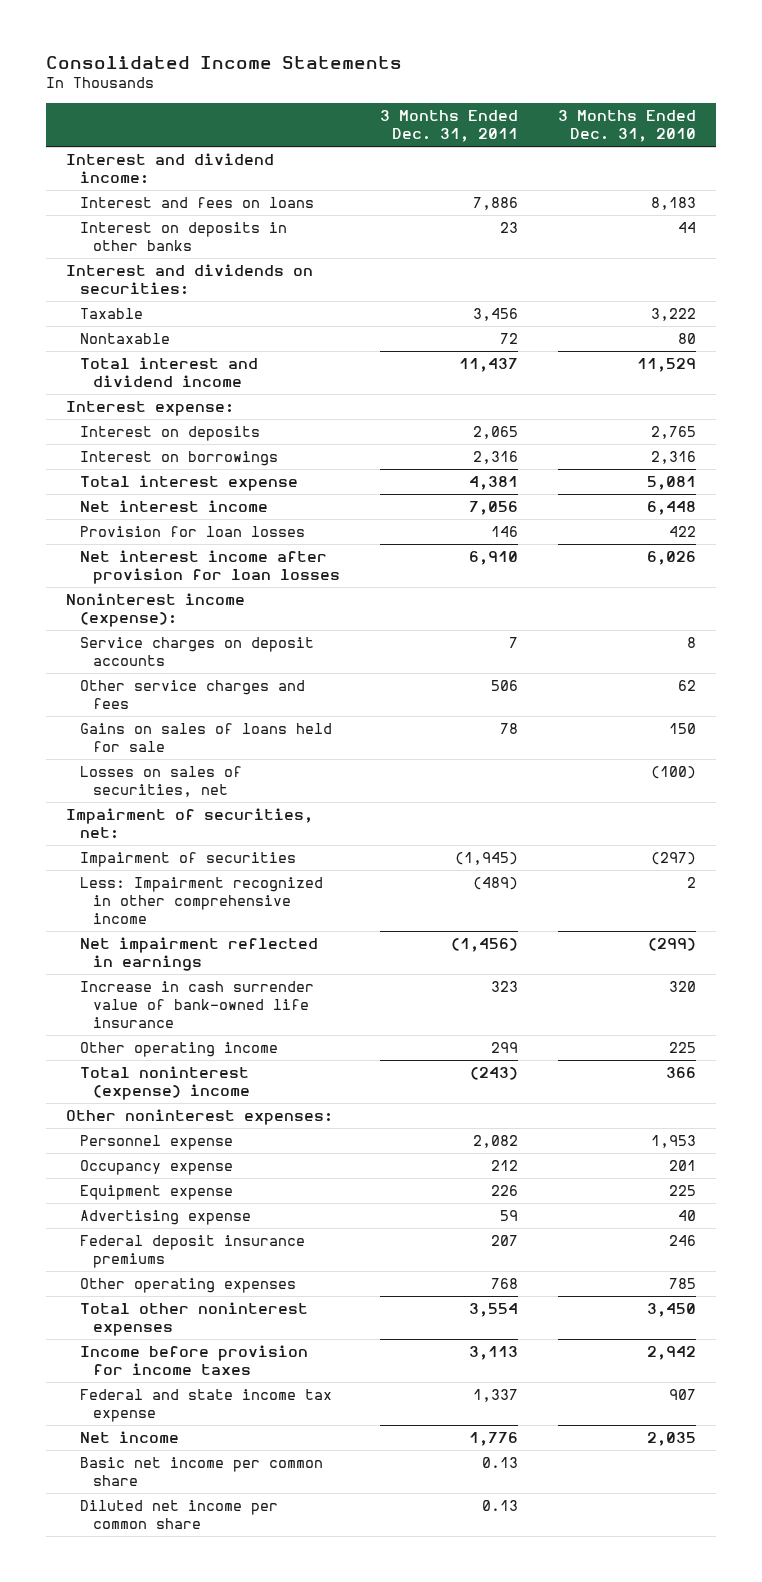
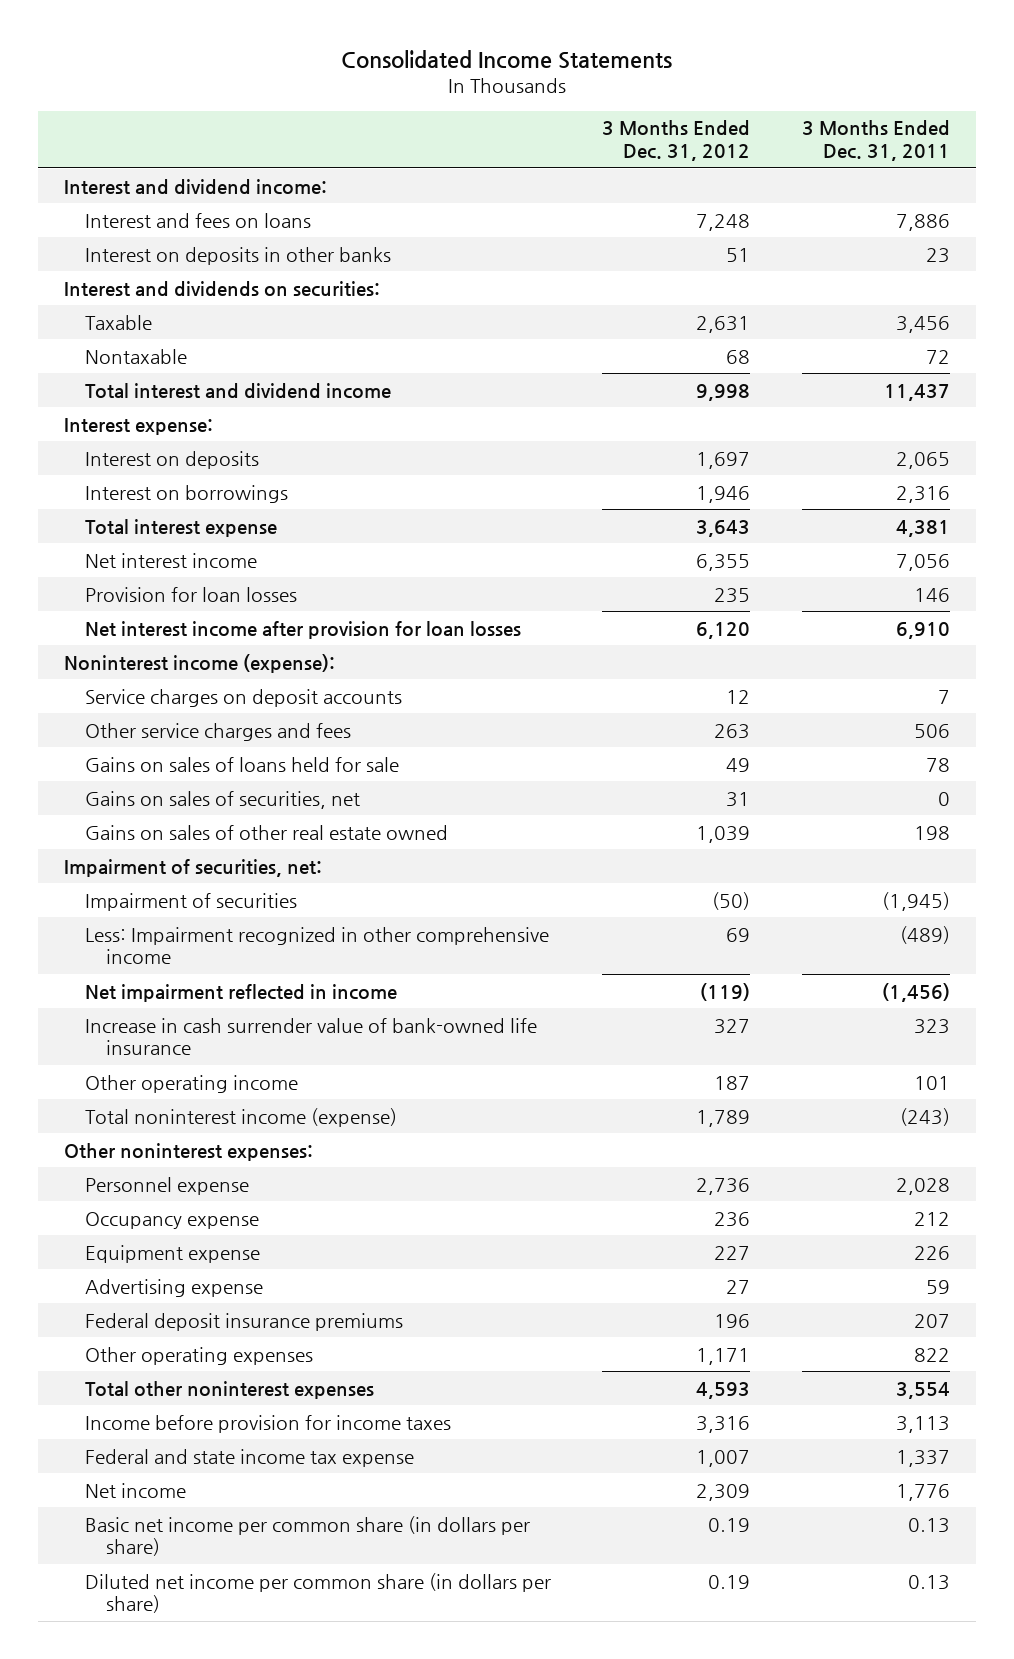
- | 3 Months Ended Dec. 31, 2011 | 3 Months Ended Dec. 31, 2010
+ | 3 Months Ended Dec. 31, 2012 | 3 Months Ended Dec. 31, 2011
- Losses on sales of securities, net | | (100)
+ Gains on sales of securities, net | 31 | 0
+ Gains on sales of other real estate owned | 1,039 | 198
- Net impairment reflected in earnings | (1,456) | (299)
+ Net impairment reflected in income | (119) | (1,456)
- Other operating income | 299 | 225
- Total noninterest (expense) income | (243) | 366
+ Other operating income | 187 | 101
+ Total noninterest income (expense) | 1,789 | (243)
- Personnel expense | 2,082 | 1,953
+ Personnel expense | 2,736 | 2,028
- Other operating expenses | 768 | 785
+ Other operating expenses | 1,171 | 822
- Basic net income per common share | 0.13 |
- Diluted net income per common share | 0.13 |
+ Basic net income per common share (in dollars per share) | 0.19 | 0.13
+ Diluted net income per common share (in dollars per share) | 0.19 | 0.13

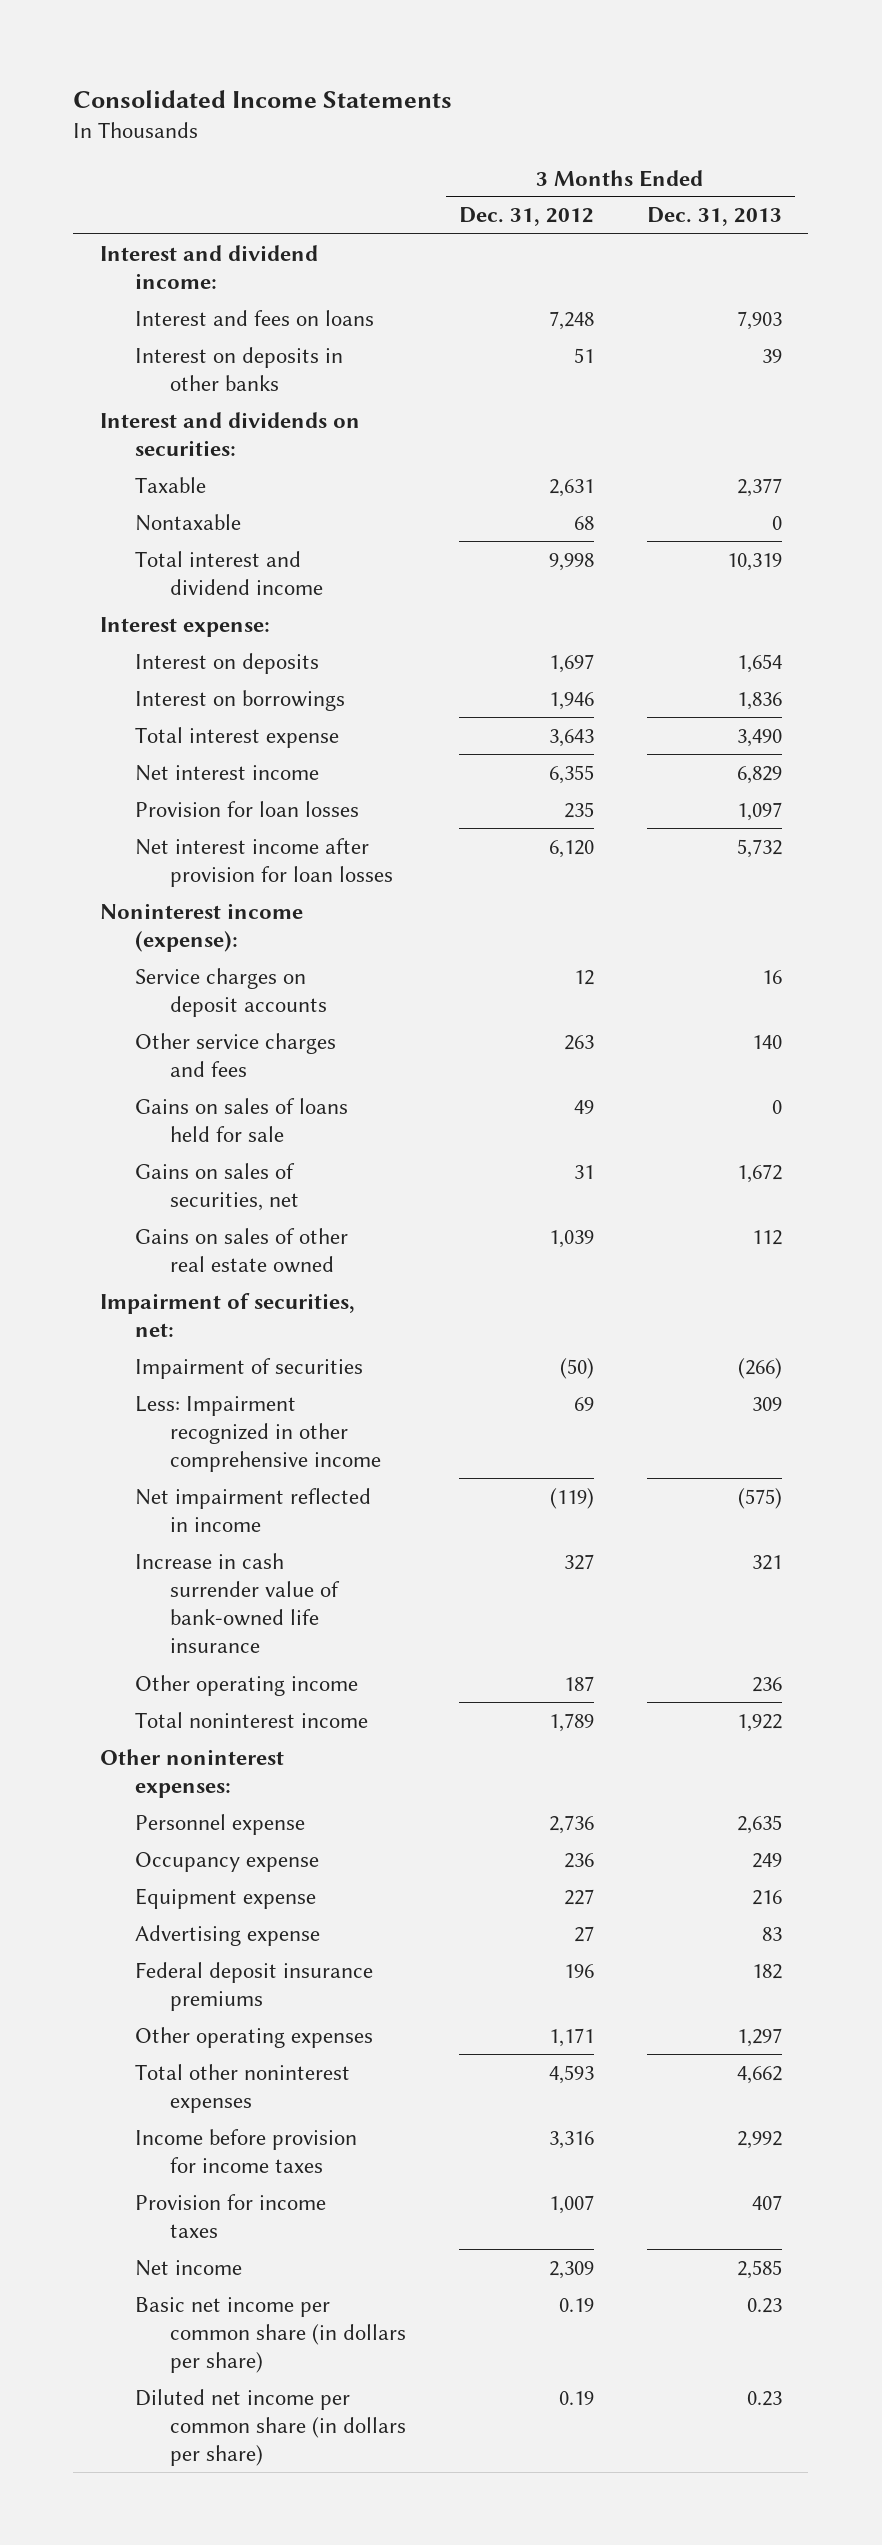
- | 3 Months Ended Dec. 31, 2012 | 3 Months Ended Dec. 31, 2011
+ | 3 Months Ended Dec. 31, 2012 | 3 Months Ended Dec. 31, 2013
- Total noninterest income (expense) | 1,789 | (243)
+ Total noninterest income | 1,789 | 1,922
- Federal and state income tax expense | 1,007 | 1,337
+ Provision for income taxes | 1,007 | 407

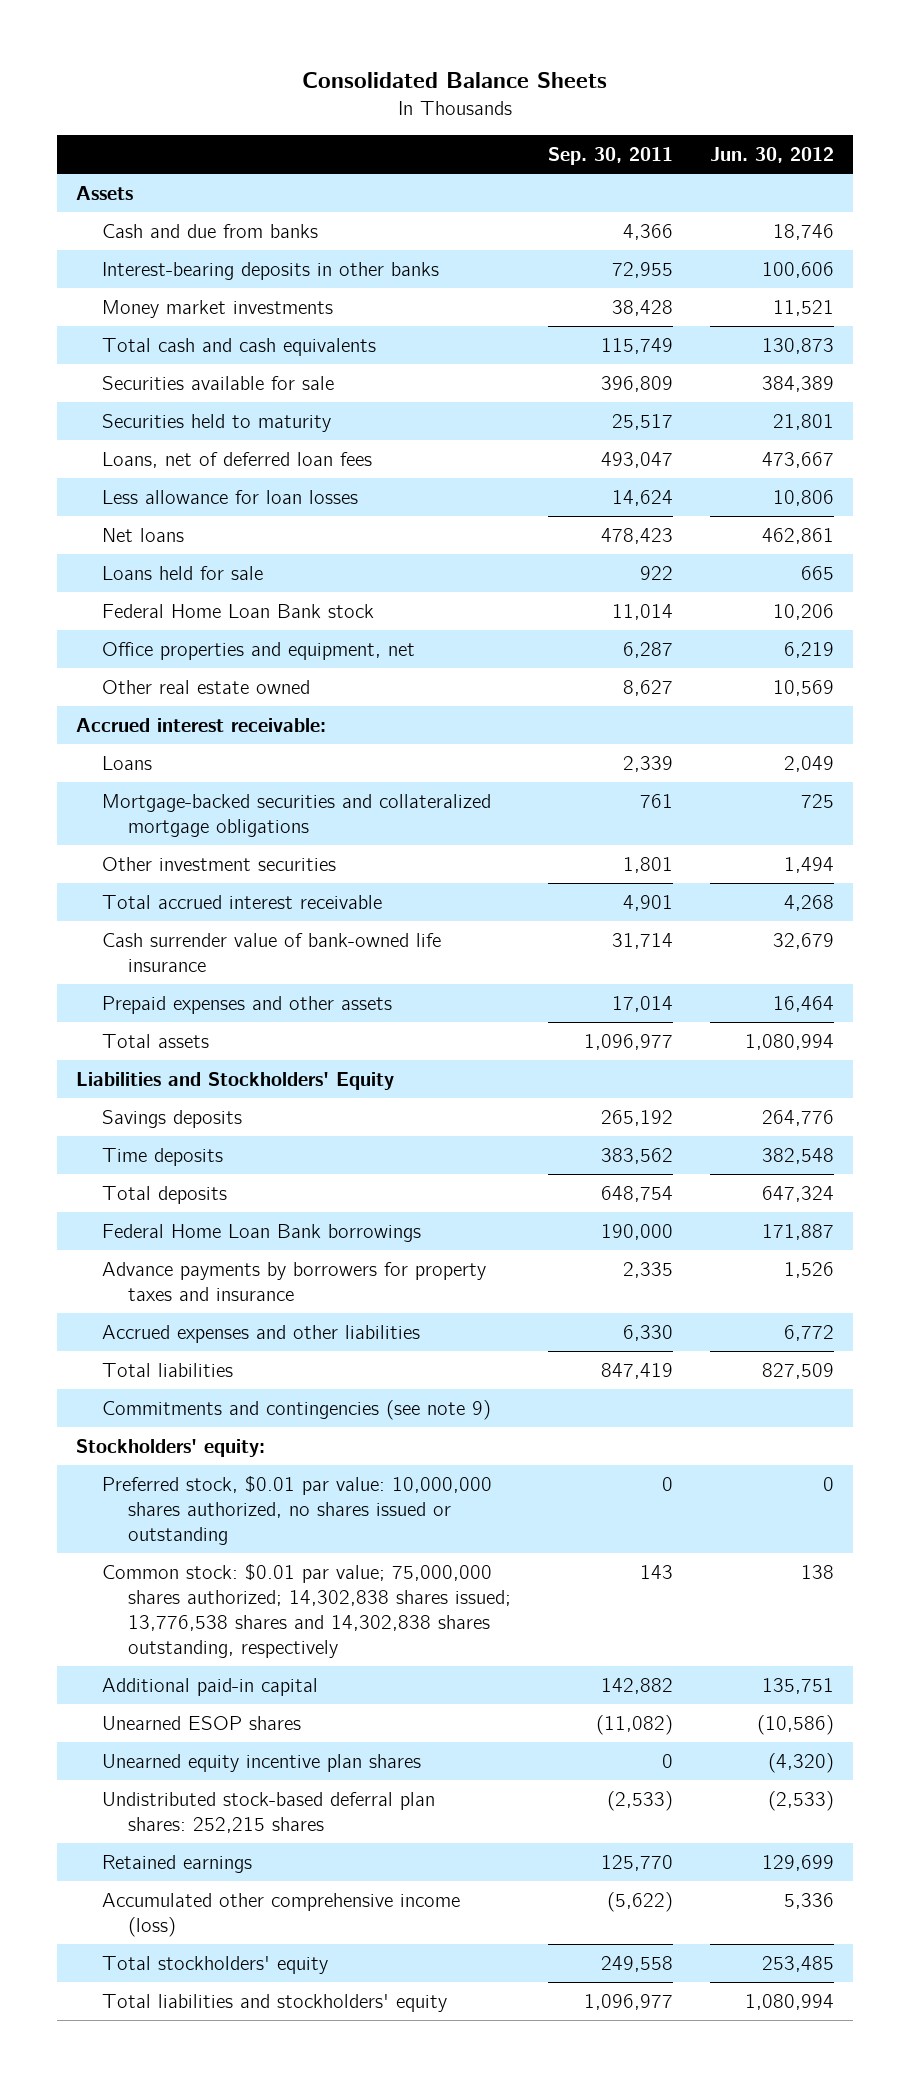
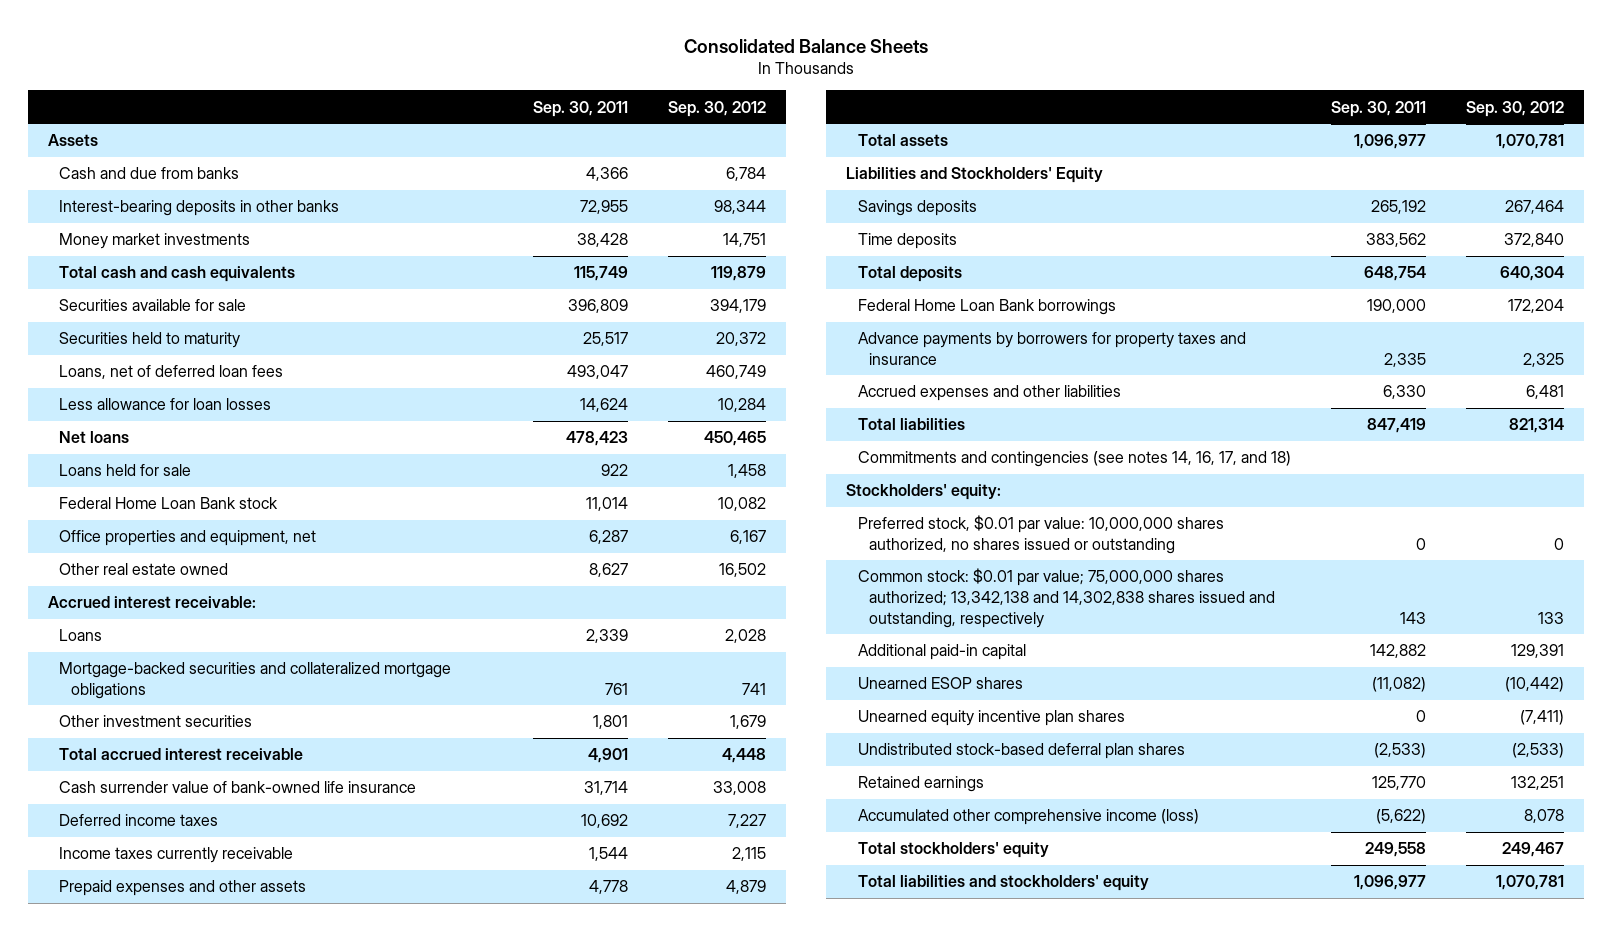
- | Sep. 30, 2011 | Jun. 30, 2012
+ | Sep. 30, 2011 | Sep. 30, 2012
- Prepaid expenses and other assets | 17,014 | 16,464
+ Deferred income taxes | 10,692 | 7,227
+ Income taxes currently receivable | 1,544 | 2,115
+ Prepaid expenses and other assets | 4,778 | 4,879
- Commitments and contingencies (see note 9)
+ Commitments and contingencies (see notes 14, 16, 17, and 18)
- Common stock: $0.01 par value; 75,000,000 shares authorized; 14,302,838 shares issued; 13,776,538 shares and 14,302,838 shares outstanding, respectively | 143 | 138
+ Common stock: $0.01 par value; 75,000,000 shares authorized; 13,342,138 and 14,302,838 shares issued and outstanding, respectively | 143 | 133
- Undistributed stock-based deferral plan shares: 252,215 shares | (2,533) | (2,533)
+ Undistributed stock-based deferral plan shares | (2,533) | (2,533)

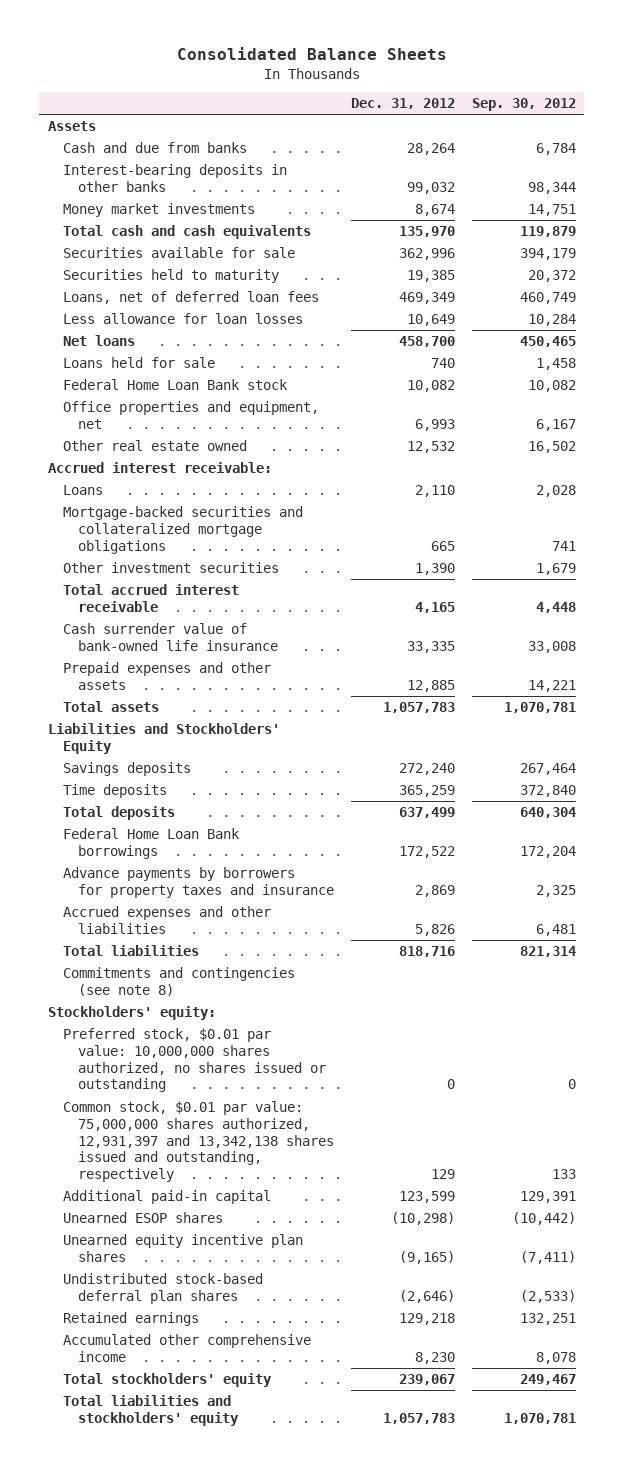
- | Sep. 30, 2011 | Sep. 30, 2012
+ | Dec. 31, 2012 | Sep. 30, 2012
- Deferred income taxes | 10,692 | 7,227
- Income taxes currently receivable | 1,544 | 2,115
- Prepaid expenses and other assets | 4,778 | 4,879
+ Prepaid expenses and other assets | 12,885 | 14,221
- Commitments and contingencies (see notes 14, 16, 17, and 18)
+ Commitments and contingencies (see note 8)
- Common stock: $0.01 par value; 75,000,000 shares authorized; 13,342,138 and 14,302,838 shares issued and outstanding, respectively | 143 | 133
+ Common stock, $0.01 par value: 75,000,000 shares authorized, 12,931,397 and 13,342,138 shares issued and outstanding, respectively | 129 | 133
- Accumulated other comprehensive income (loss) | (5,622) | 8,078
+ Accumulated other comprehensive income | 8,230 | 8,078

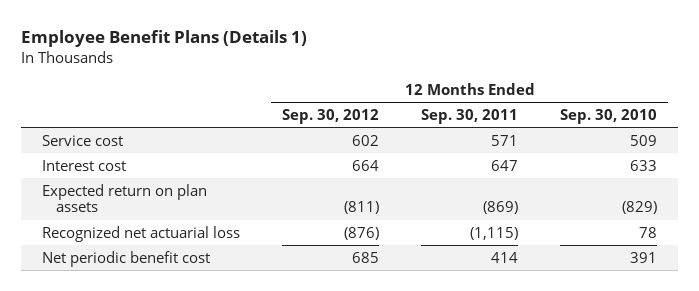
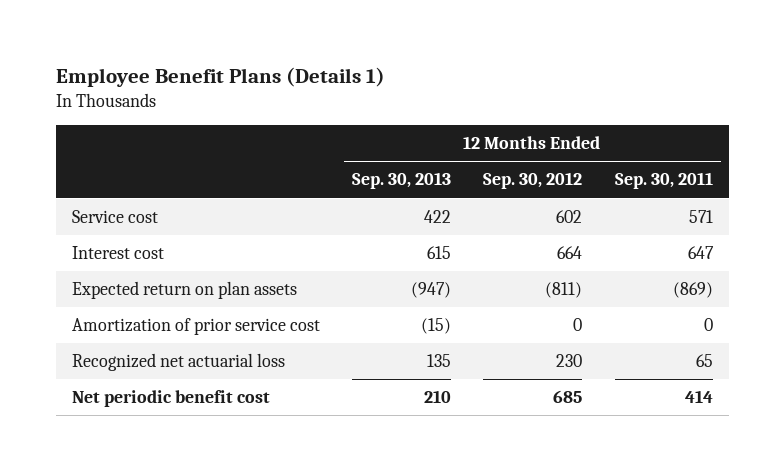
- | 12 Months Ended Sep. 30, 2012 | 12 Months Ended Sep. 30, 2011 | 12 Months Ended Sep. 30, 2010
+ | 12 Months Ended Sep. 30, 2013 | 12 Months Ended Sep. 30, 2012 | 12 Months Ended Sep. 30, 2011
- Recognized net actuarial loss | (876) | (1,115) | 78
+ Amortization of prior service cost | (15) | 0 | 0
+ Recognized net actuarial loss | 135 | 230 | 65

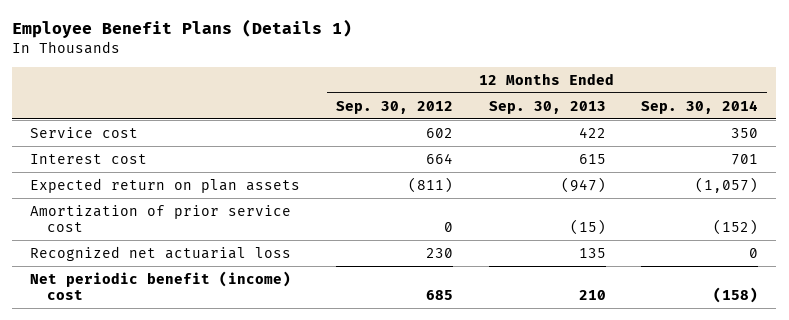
- | 12 Months Ended Sep. 30, 2013 | 12 Months Ended Sep. 30, 2012 | 12 Months Ended Sep. 30, 2011
+ | 12 Months Ended Sep. 30, 2012 | 12 Months Ended Sep. 30, 2013 | 12 Months Ended Sep. 30, 2014
- Net periodic benefit cost | 210 | 685 | 414
+ Net periodic benefit (income) cost | 685 | 210 | (158)

